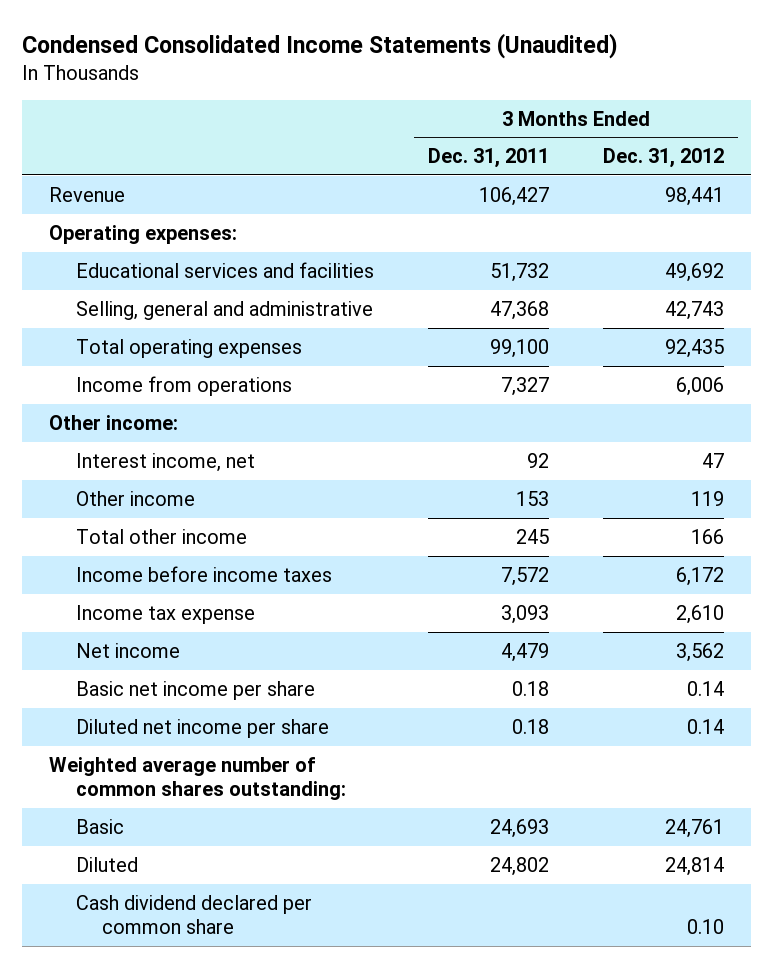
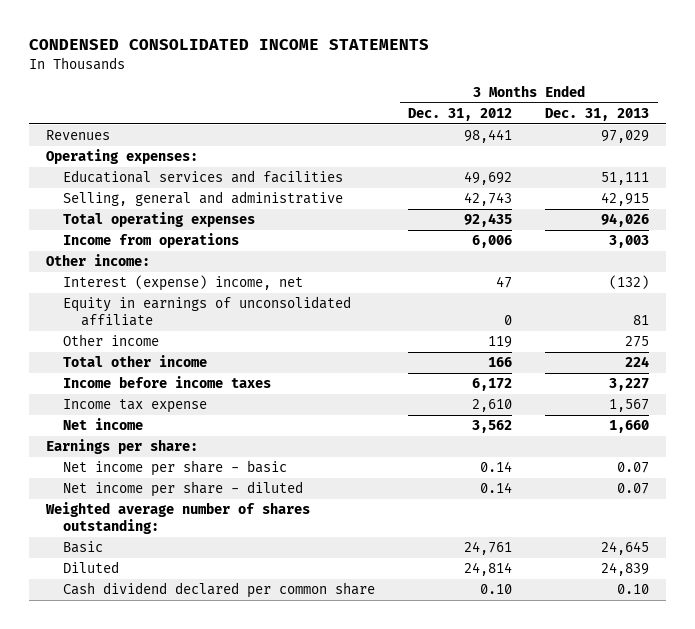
- Condensed Consolidated Income Statements (Unaudited)
+ CONDENSED CONSOLIDATED INCOME STATEMENTS
- | 3 Months Ended Dec. 31, 2011 | 3 Months Ended Dec. 31, 2012
+ | 3 Months Ended Dec. 31, 2012 | 3 Months Ended Dec. 31, 2013
- Revenue | 106,427 | 98,441
+ Revenues | 98,441 | 97,029
- Interest income, net | 92 | 47
+ Interest (expense) income, net | 47 | (132)
+ Equity in earnings of unconsolidated affiliate | 0 | 81
- Basic net income per share | 0.18 | 0.14
- Diluted net income per share | 0.18 | 0.14
- Weighted average number of common shares outstanding:
+ Earnings per share:
+ Net income per share - basic | 0.14 | 0.07
+ Net income per share - diluted | 0.14 | 0.07
+ Weighted average number of shares outstanding:

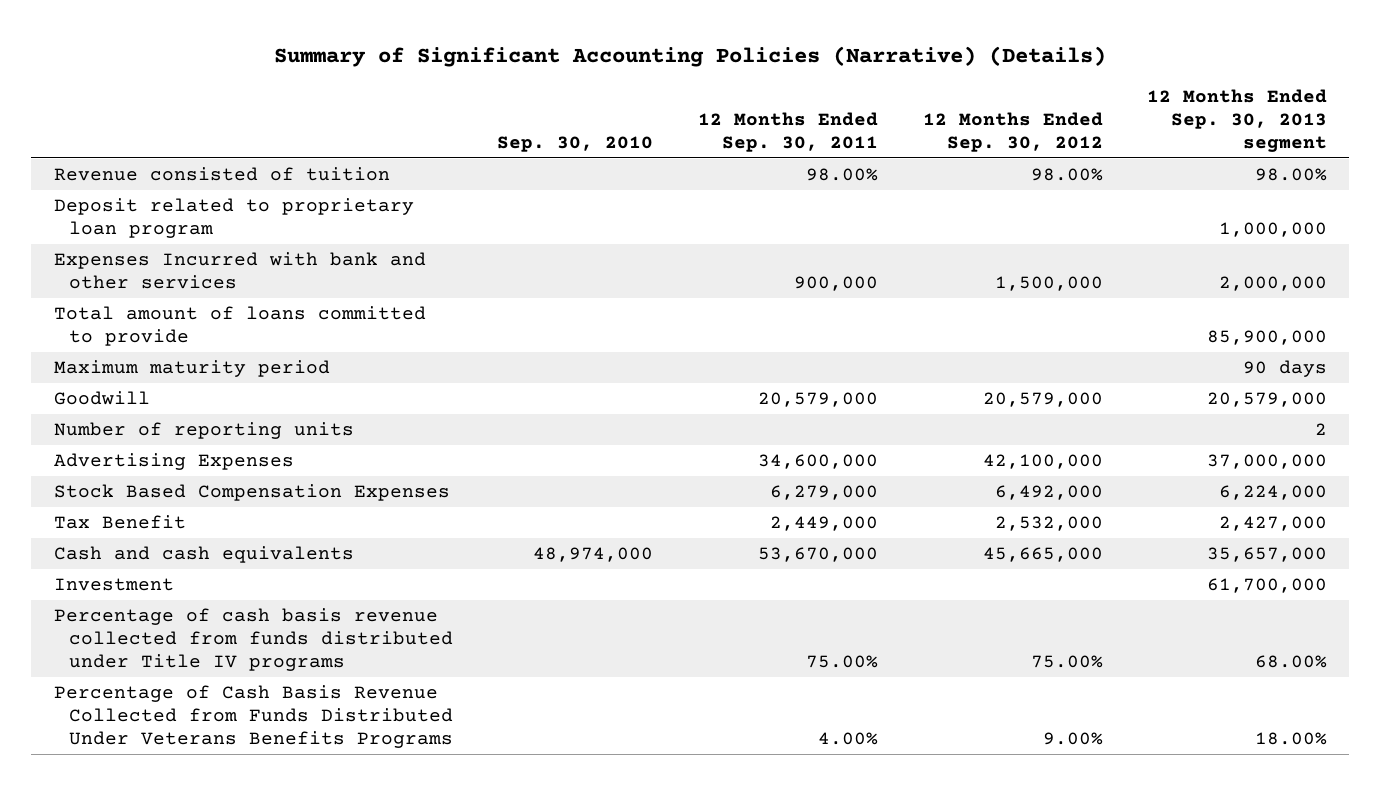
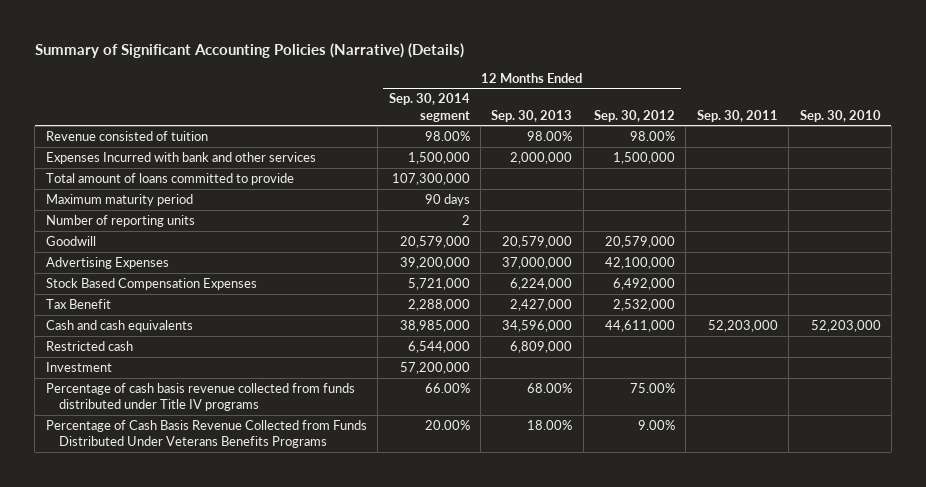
- | Sep. 30, 2010 | 12 Months Ended Sep. 30, 2011 | 12 Months Ended Sep. 30, 2012 | 12 Months Ended Sep. 30, 2013 segment
+ | 12 Months Ended Sep. 30, 2014 segment | 12 Months Ended Sep. 30, 2013 | 12 Months Ended Sep. 30, 2012 | Sep. 30, 2011 | Sep. 30, 2010
- Deposit related to proprietary loan program | | | | 1,000,000
moved down: Goodwill | 20,579,000 | 20,579,000 | 20,579,000 | |
- Cash and cash equivalents | 48,974,000 | 53,670,000 | 45,665,000 | 35,657,000
+ Cash and cash equivalents | 38,985,000 | 34,596,000 | 44,611,000 | 52,203,000 | 52,203,000
+ Restricted cash | 6,544,000 | 6,809,000 | | |

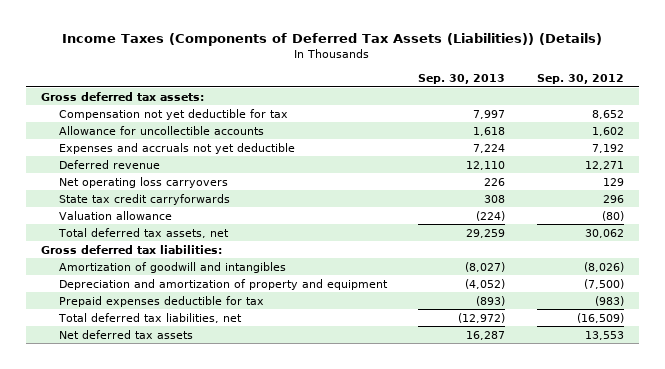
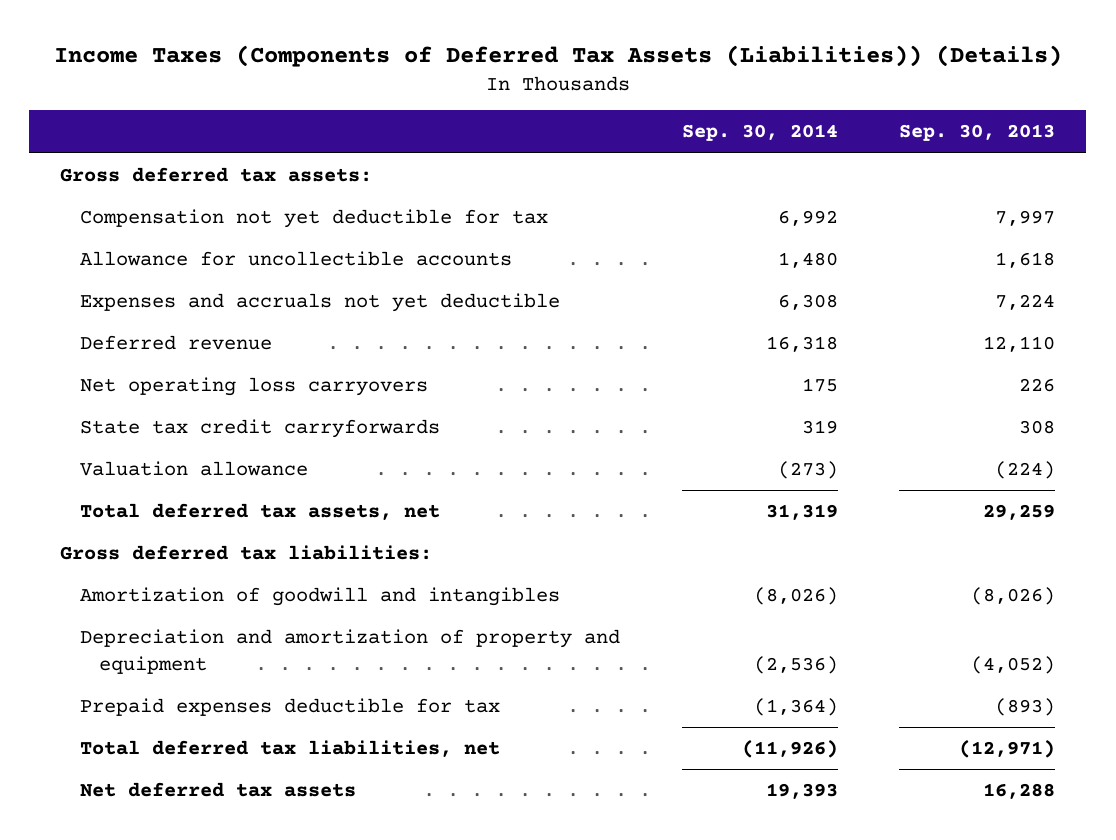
- | Sep. 30, 2013 | Sep. 30, 2012
+ | Sep. 30, 2014 | Sep. 30, 2013
- Amortization of goodwill and intangibles | (8,027) | (8,026)
+ Amortization of goodwill and intangibles | (8,026) | (8,026)
- Total deferred tax liabilities, net | (12,972) | (16,509)
- Net deferred tax assets | 16,287 | 13,553
+ Total deferred tax liabilities, net | (11,926) | (12,971)
+ Net deferred tax assets | 19,393 | 16,288

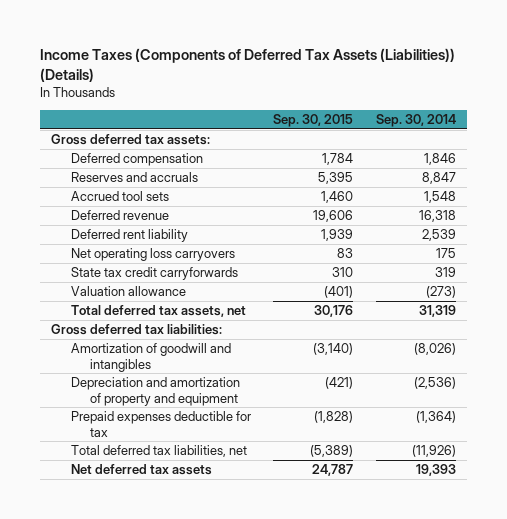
- | Sep. 30, 2014 | Sep. 30, 2013
+ | Sep. 30, 2015 | Sep. 30, 2014
- Compensation not yet deductible for tax | 6,992 | 7,997
- Allowance for uncollectible accounts | 1,480 | 1,618
- Expenses and accruals not yet deductible | 6,308 | 7,224
+ Deferred compensation | 1,784 | 1,846
+ Reserves and accruals | 5,395 | 8,847
+ Accrued tool sets | 1,460 | 1,548
+ Deferred rent liability | 1,939 | 2,539

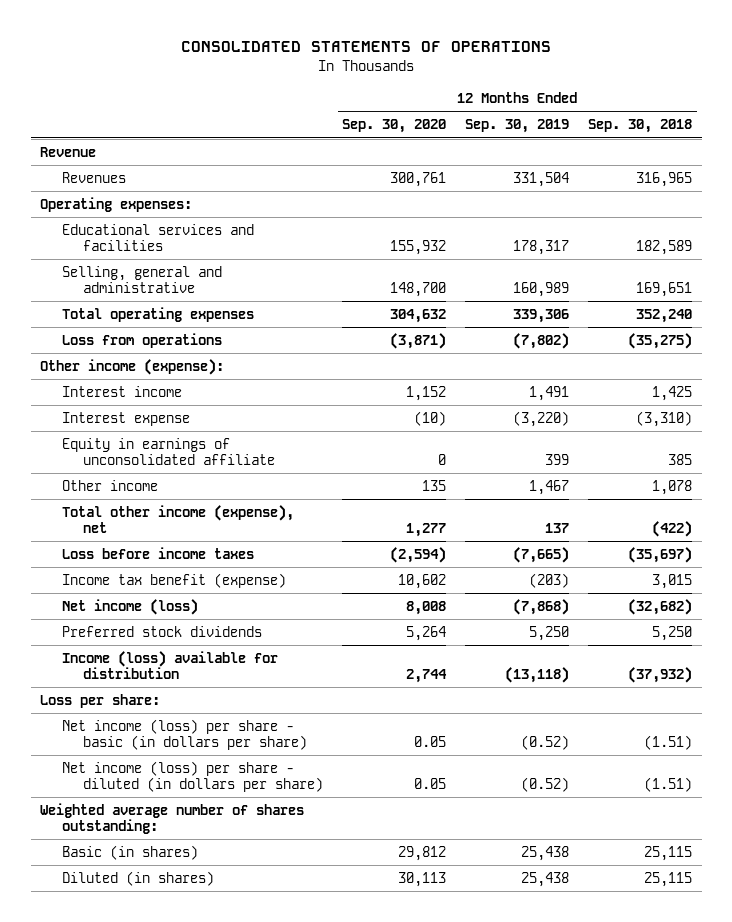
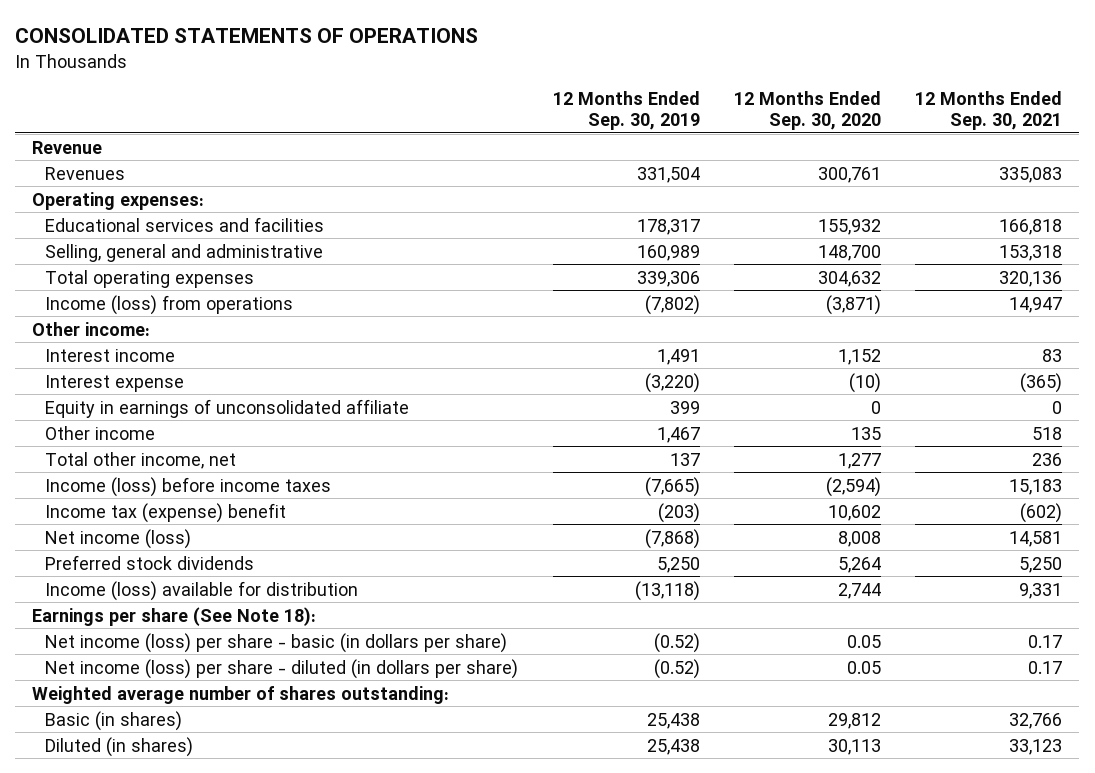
- | 12 Months Ended Sep. 30, 2020 | 12 Months Ended Sep. 30, 2019 | 12 Months Ended Sep. 30, 2018
+ | 12 Months Ended Sep. 30, 2019 | 12 Months Ended Sep. 30, 2020 | 12 Months Ended Sep. 30, 2021
- Loss from operations | (3,871) | (7,802) | (35,275)
- Other income (expense):
+ Income (loss) from operations | (7,802) | (3,871) | 14,947
+ Other income:
- Total other income (expense), net | 1,277 | 137 | (422)
- Loss before income taxes | (2,594) | (7,665) | (35,697)
- Income tax benefit (expense) | 10,602 | (203) | 3,015
+ Total other income, net | 137 | 1,277 | 236
+ Income (loss) before income taxes | (7,665) | (2,594) | 15,183
+ Income tax (expense) benefit | (203) | 10,602 | (602)
- Loss per share:
+ Earnings per share (See Note 18):

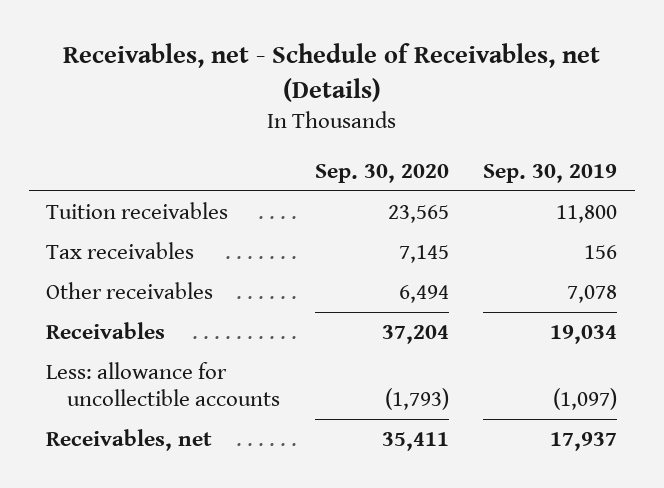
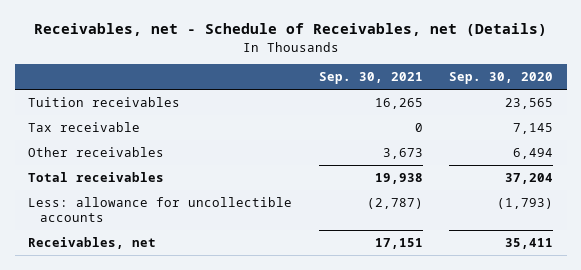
- | Sep. 30, 2020 | Sep. 30, 2019
+ | Sep. 30, 2021 | Sep. 30, 2020
- Tax receivables | 7,145 | 156
+ Tax receivable | 0 | 7,145
- Receivables | 37,204 | 19,034
+ Total receivables | 19,938 | 37,204

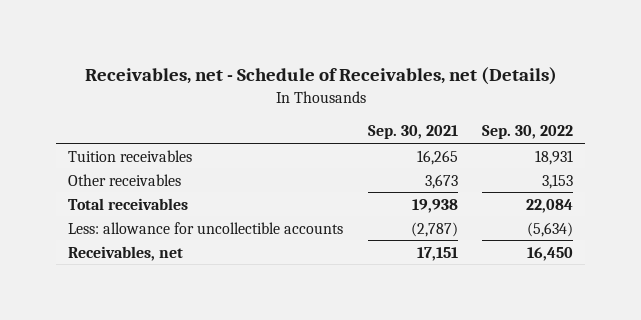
- | Sep. 30, 2021 | Sep. 30, 2020
+ | Sep. 30, 2021 | Sep. 30, 2022
- Tax receivable | 0 | 7,145

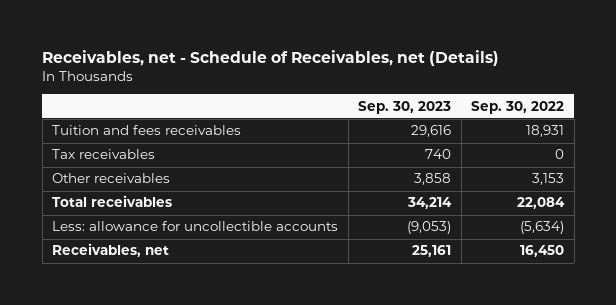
- | Sep. 30, 2021 | Sep. 30, 2022
+ | Sep. 30, 2023 | Sep. 30, 2022
- Tuition receivables | 16,265 | 18,931
+ Tuition and fees receivables | 29,616 | 18,931
+ Tax receivables | 740 | 0

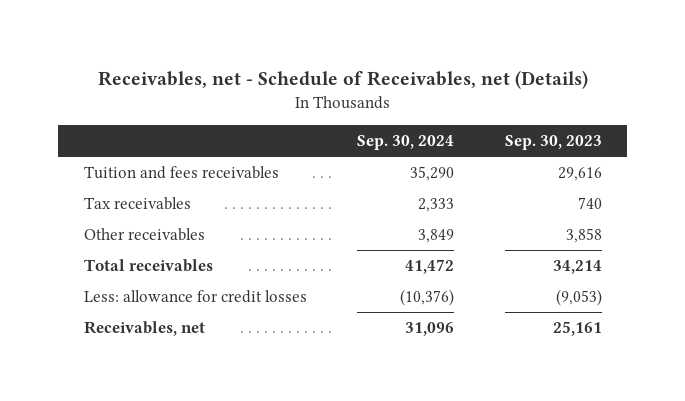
- | Sep. 30, 2023 | Sep. 30, 2022
+ | Sep. 30, 2024 | Sep. 30, 2023
- Less: allowance for uncollectible accounts | (9,053) | (5,634)
+ Less: allowance for credit losses | (10,376) | (9,053)

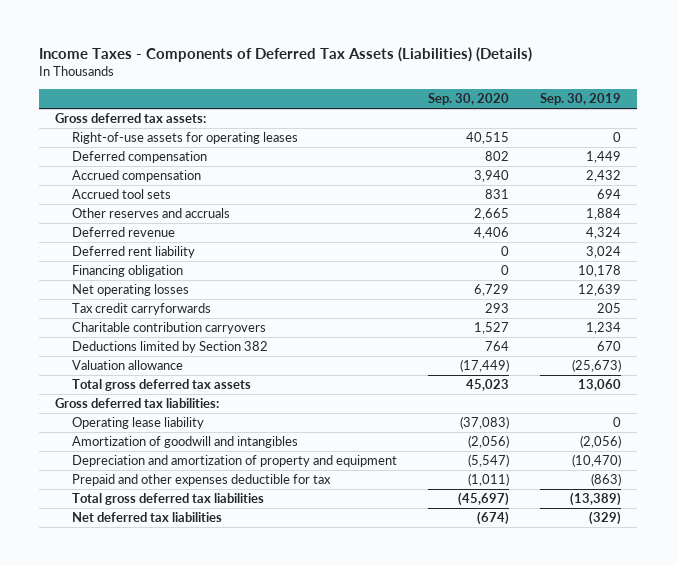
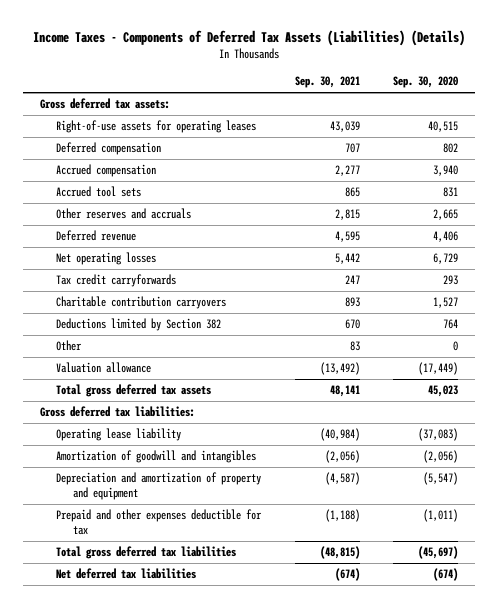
- | Sep. 30, 2020 | Sep. 30, 2019
+ | Sep. 30, 2021 | Sep. 30, 2020
- Deferred rent liability | 0 | 3,024
- Financing obligation | 0 | 10,178
+ Other | 83 | 0

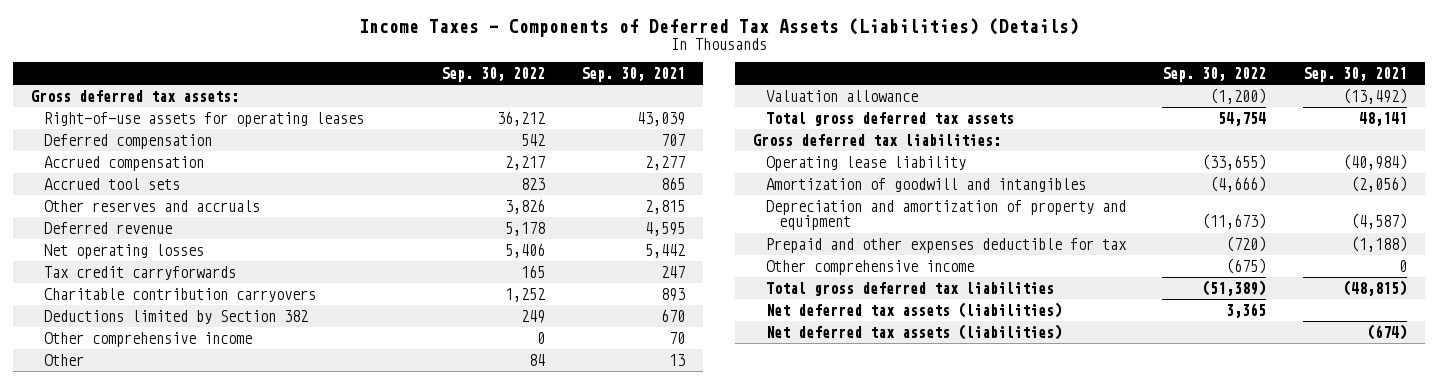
- | Sep. 30, 2021 | Sep. 30, 2020
+ | Sep. 30, 2022 | Sep. 30, 2021
- Other | 83 | 0
+ Other comprehensive income | 0 | 70
+ Other | 84 | 13
+ Other comprehensive income | (675) | 0
- Net deferred tax liabilities | (674) | (674)
+ Net deferred tax assets (liabilities) | 3,365 |
+ Net deferred tax assets (liabilities) | | (674)

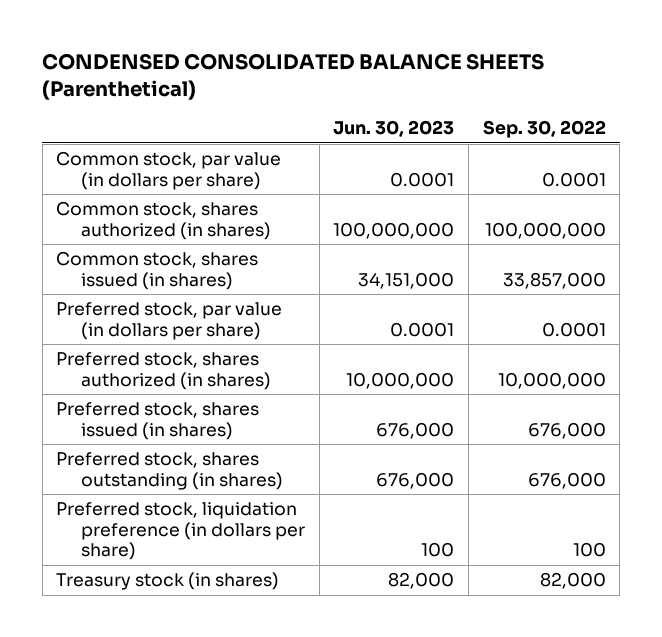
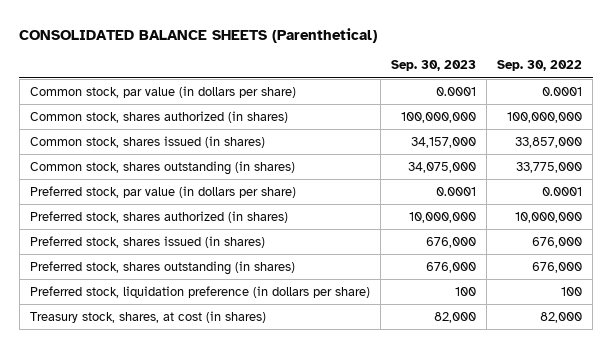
- CONDENSED CONSOLIDATED BALANCE SHEETS (Parenthetical)
+ CONSOLIDATED BALANCE SHEETS (Parenthetical)
- | Jun. 30, 2023 | Sep. 30, 2022
+ | Sep. 30, 2023 | Sep. 30, 2022
+ Common stock, shares outstanding (in shares) | 34,075,000 | 33,775,000
- Treasury stock (in shares) | 82,000 | 82,000
+ Treasury stock, shares, at cost (in shares) | 82,000 | 82,000

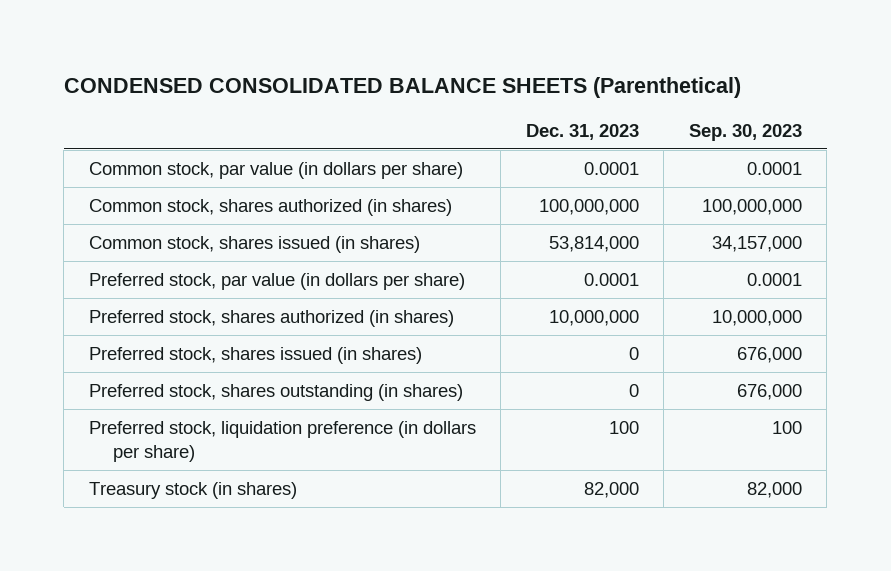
- CONSOLIDATED BALANCE SHEETS (Parenthetical)
+ CONDENSED CONSOLIDATED BALANCE SHEETS (Parenthetical)
- | Sep. 30, 2023 | Sep. 30, 2022
+ | Dec. 31, 2023 | Sep. 30, 2023
- Common stock, shares outstanding (in shares) | 34,075,000 | 33,775,000
- Treasury stock, shares, at cost (in shares) | 82,000 | 82,000
+ Treasury stock (in shares) | 82,000 | 82,000

